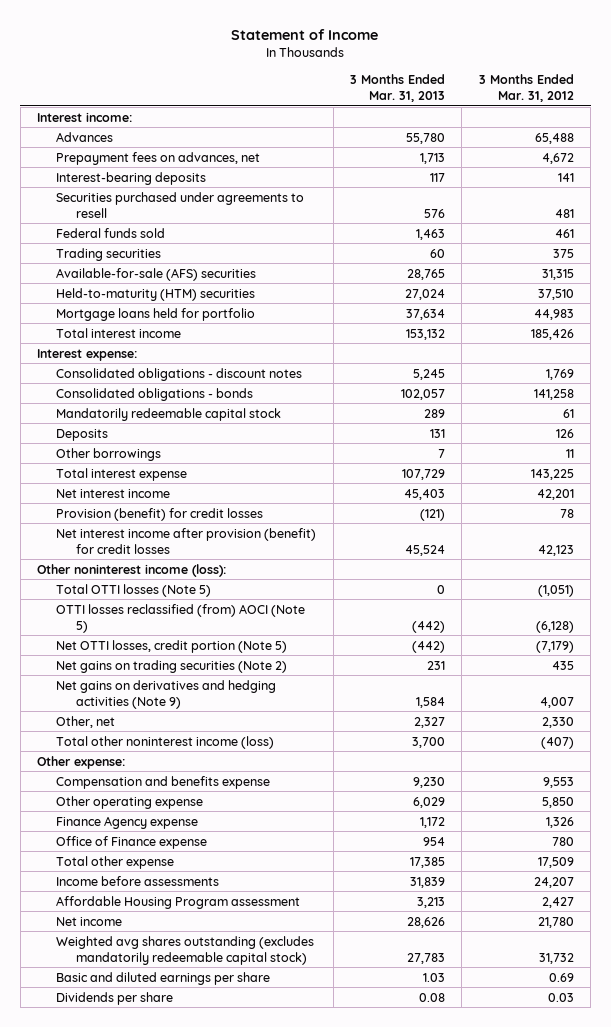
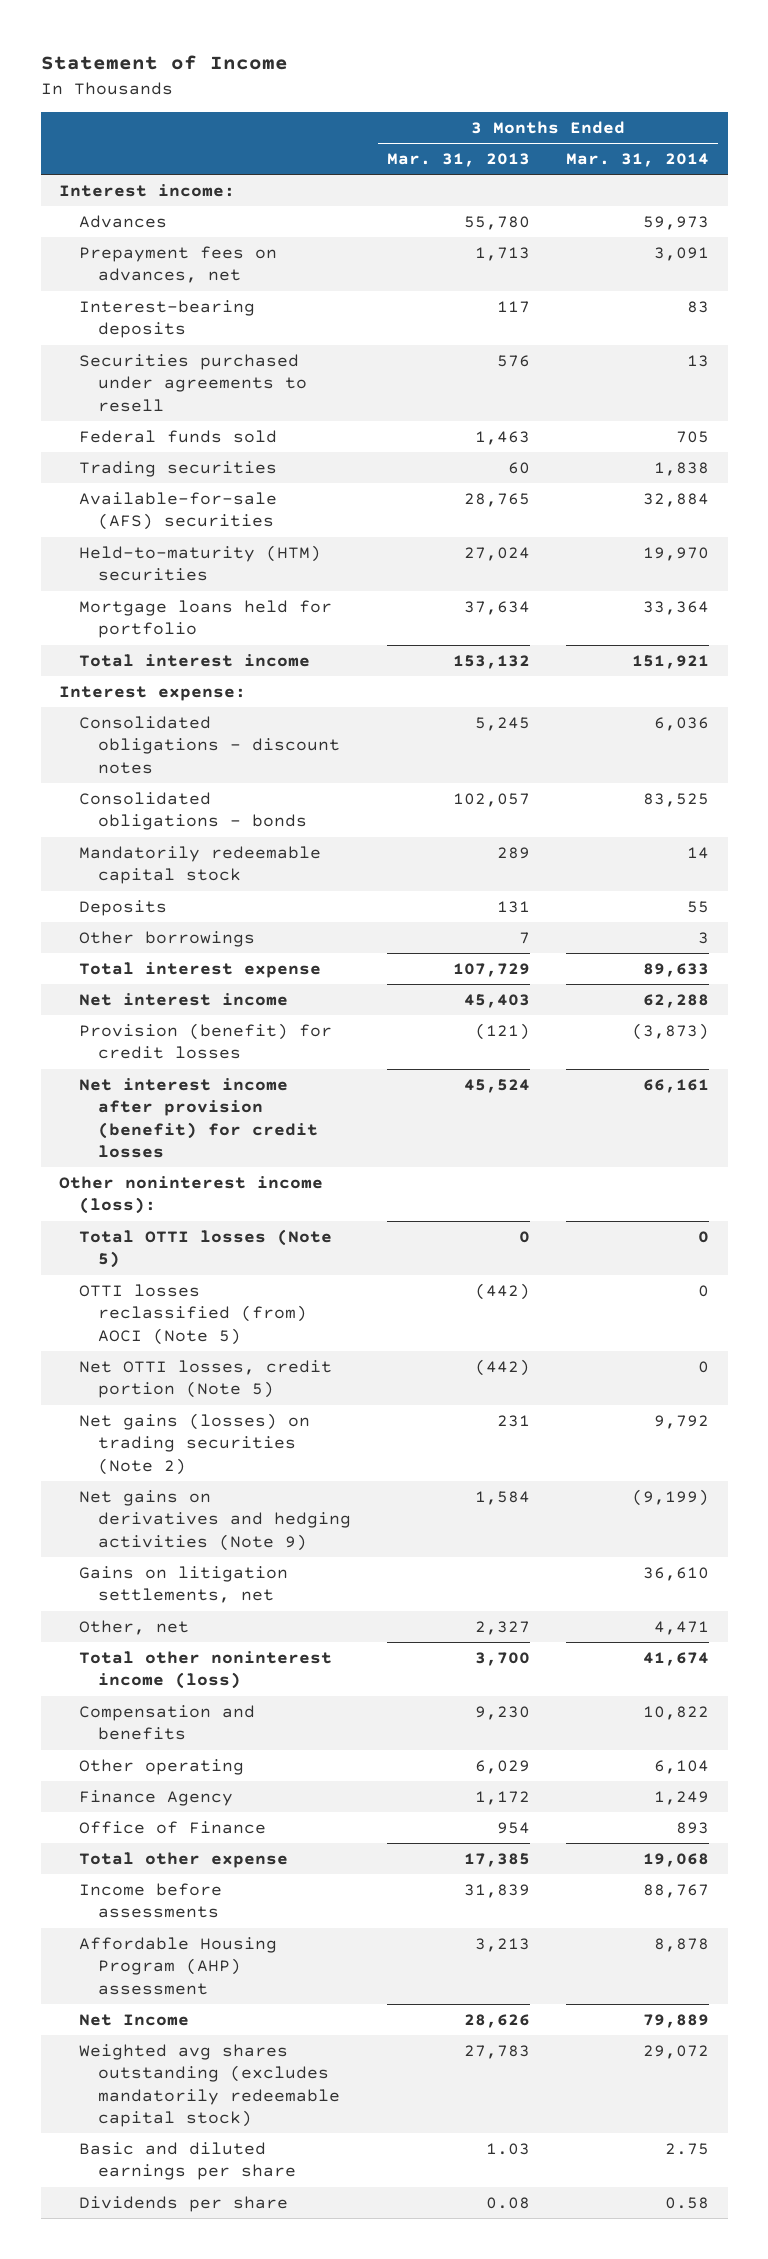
- | 3 Months Ended Mar. 31, 2013 | 3 Months Ended Mar. 31, 2012
+ | 3 Months Ended Mar. 31, 2013 | 3 Months Ended Mar. 31, 2014
- Net gains on trading securities (Note 2) | 231 | 435
+ Net gains (losses) on trading securities (Note 2) | 231 | 9,792
+ Gains on litigation settlements, net | | 36,610
- Other expense:
- Compensation and benefits expense | 9,230 | 9,553
- Other operating expense | 6,029 | 5,850
- Finance Agency expense | 1,172 | 1,326
- Office of Finance expense | 954 | 780
+ Compensation and benefits | 9,230 | 10,822
+ Other operating | 6,029 | 6,104
+ Finance Agency | 1,172 | 1,249
+ Office of Finance | 954 | 893
- Affordable Housing Program assessment | 3,213 | 2,427
- Net income | 28,626 | 21,780
+ Affordable Housing Program (AHP) assessment | 3,213 | 8,878
+ Net Income | 28,626 | 79,889

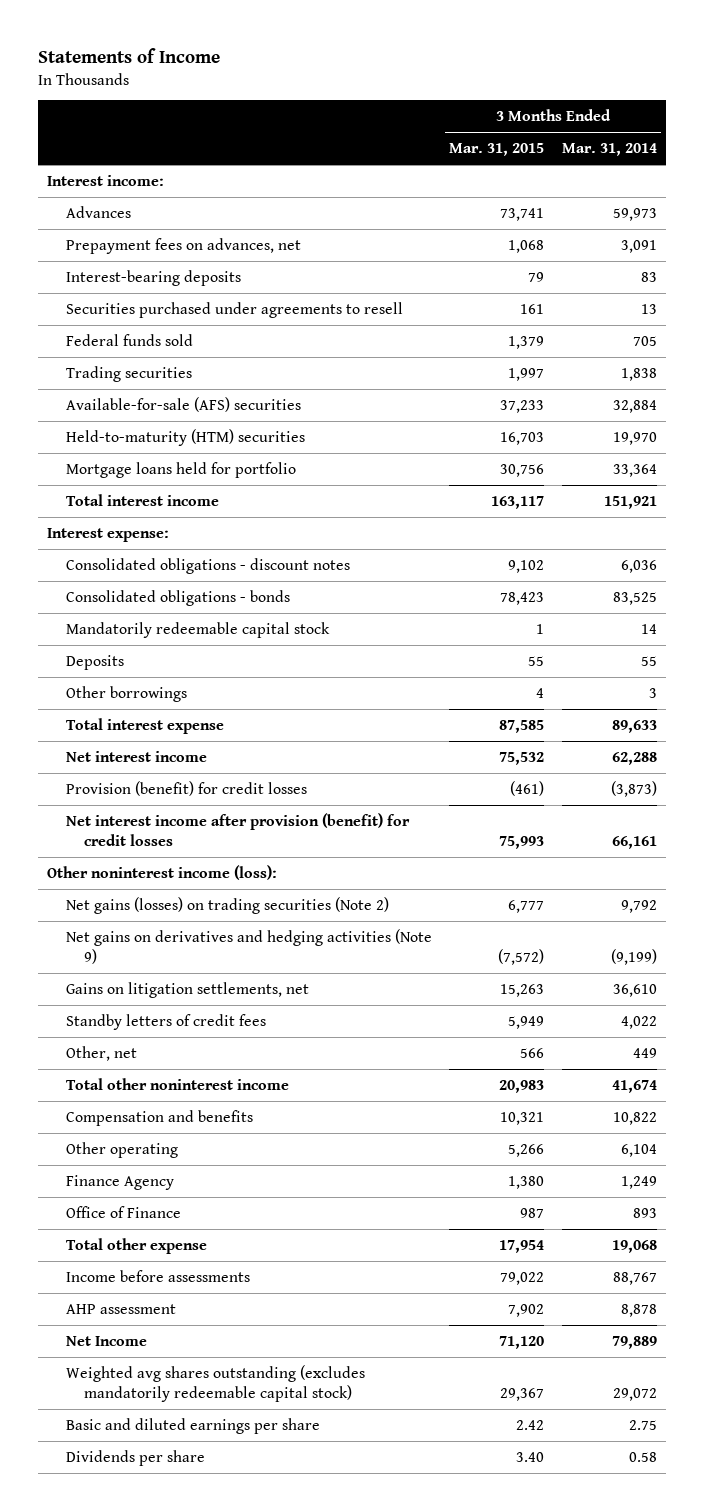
- Statement of Income
+ Statements of Income
- | 3 Months Ended Mar. 31, 2013 | 3 Months Ended Mar. 31, 2014
+ | 3 Months Ended Mar. 31, 2015 | 3 Months Ended Mar. 31, 2014
- Total OTTI losses (Note 5) | 0 | 0
- OTTI losses reclassified (from) AOCI (Note 5) | (442) | 0
- Net OTTI losses, credit portion (Note 5) | (442) | 0
- Other, net | 2,327 | 4,471
- Total other noninterest income (loss) | 3,700 | 41,674
+ Standby letters of credit fees | 5,949 | 4,022
+ Other, net | 566 | 449
+ Total other noninterest income | 20,983 | 41,674
- Affordable Housing Program (AHP) assessment | 3,213 | 8,878
+ AHP assessment | 7,902 | 8,878

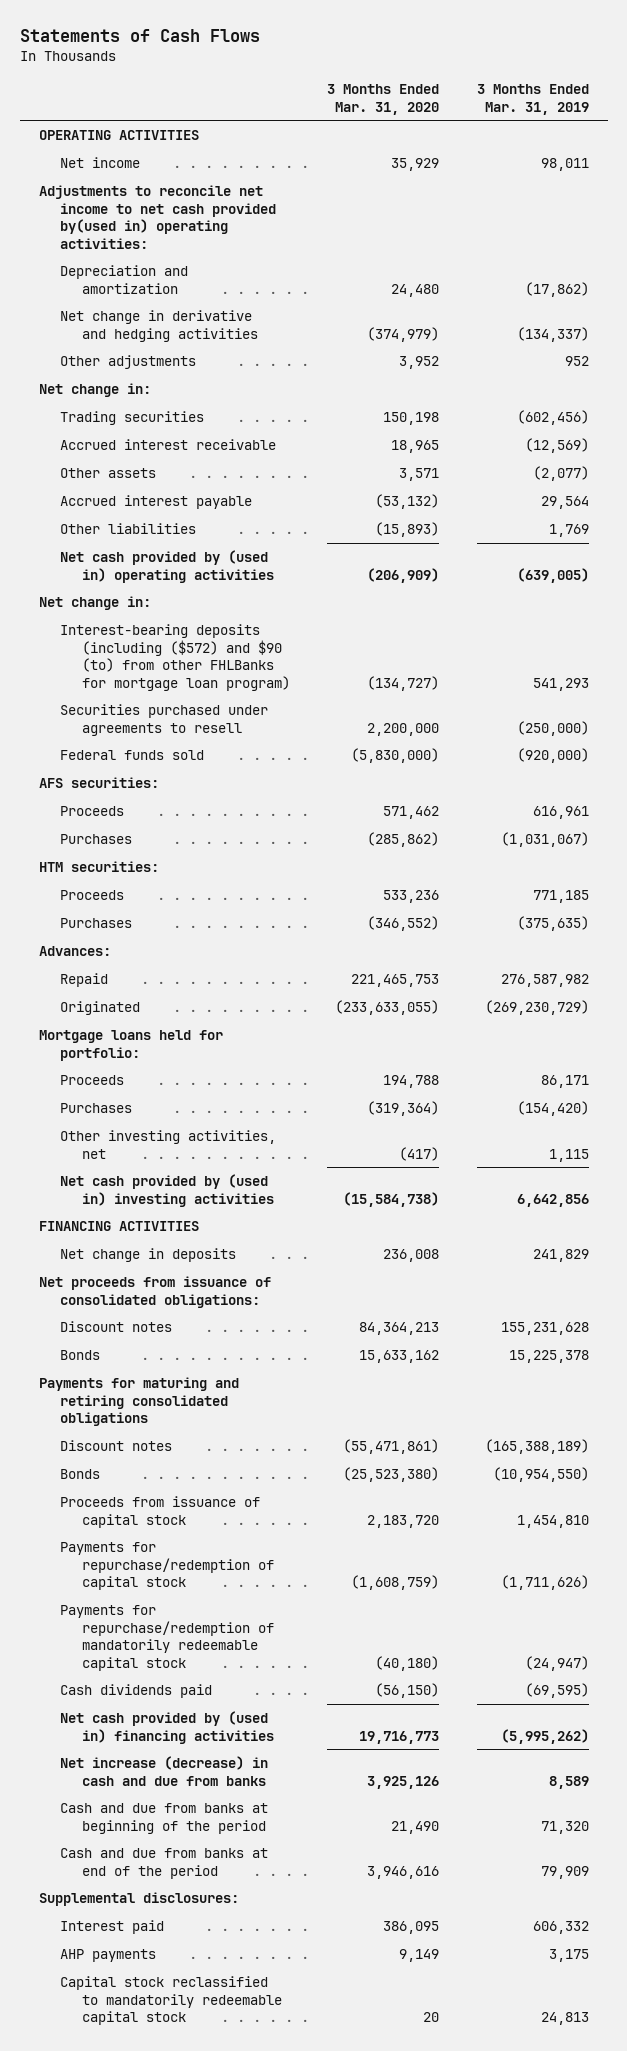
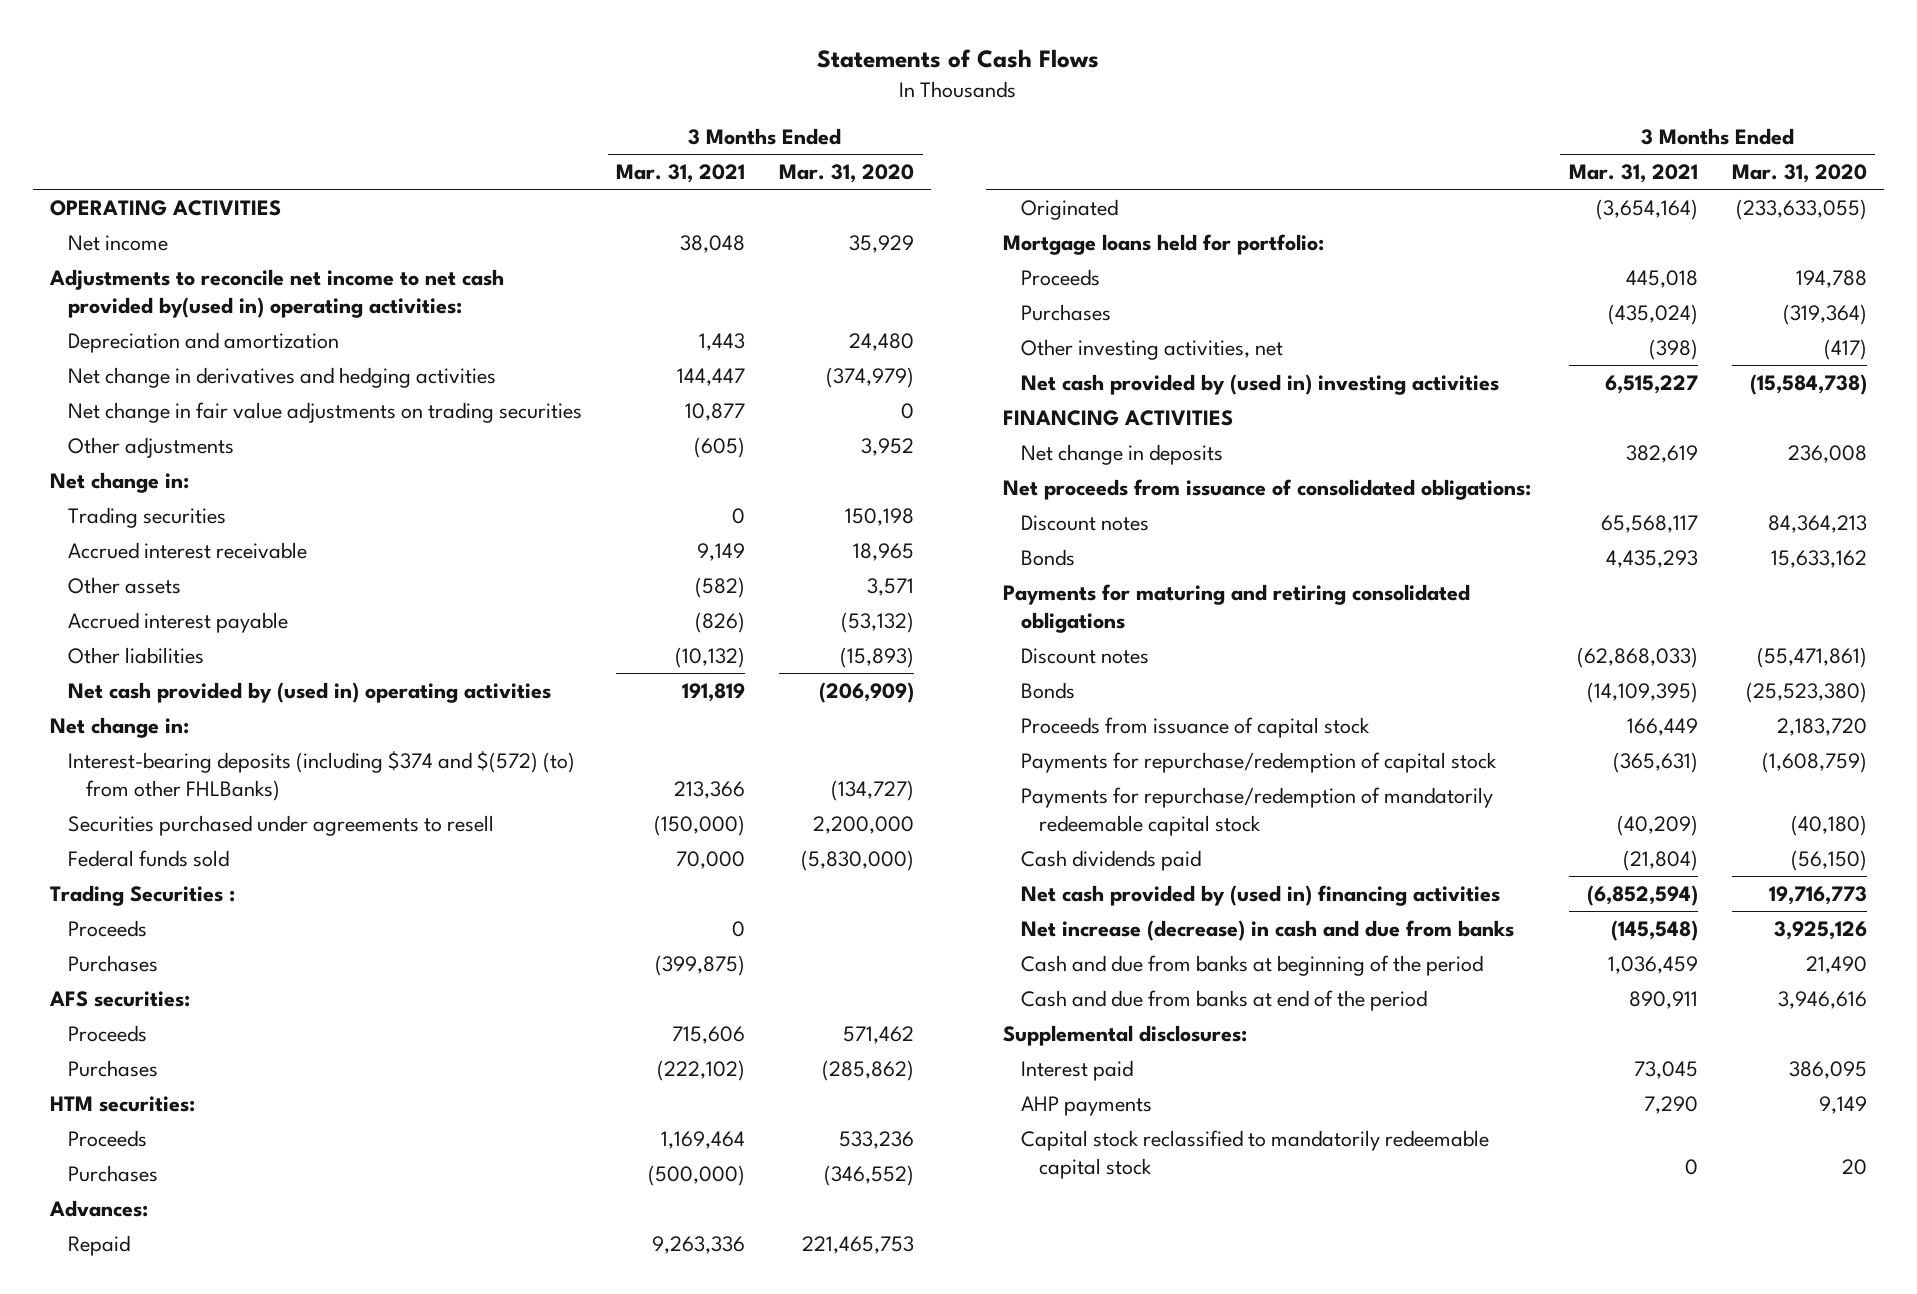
- | 3 Months Ended Mar. 31, 2020 | 3 Months Ended Mar. 31, 2019
+ | 3 Months Ended Mar. 31, 2021 | 3 Months Ended Mar. 31, 2020
- Net change in derivative and hedging activities | (374,979) | (134,337)
+ Net change in derivatives and hedging activities | 144,447 | (374,979)
+ Net change in fair value adjustments on trading securities | 10,877 | 0
- Interest-bearing deposits (including ($572) and $90 (to) from other FHLBanks for mortgage loan program) | (134,727) | 541,293
+ Interest-bearing deposits (including $374 and $(572) (to) from other FHLBanks) | 213,366 | (134,727)
+ Trading Securities :
+ Proceeds | 0 |
+ Purchases | (399,875) |

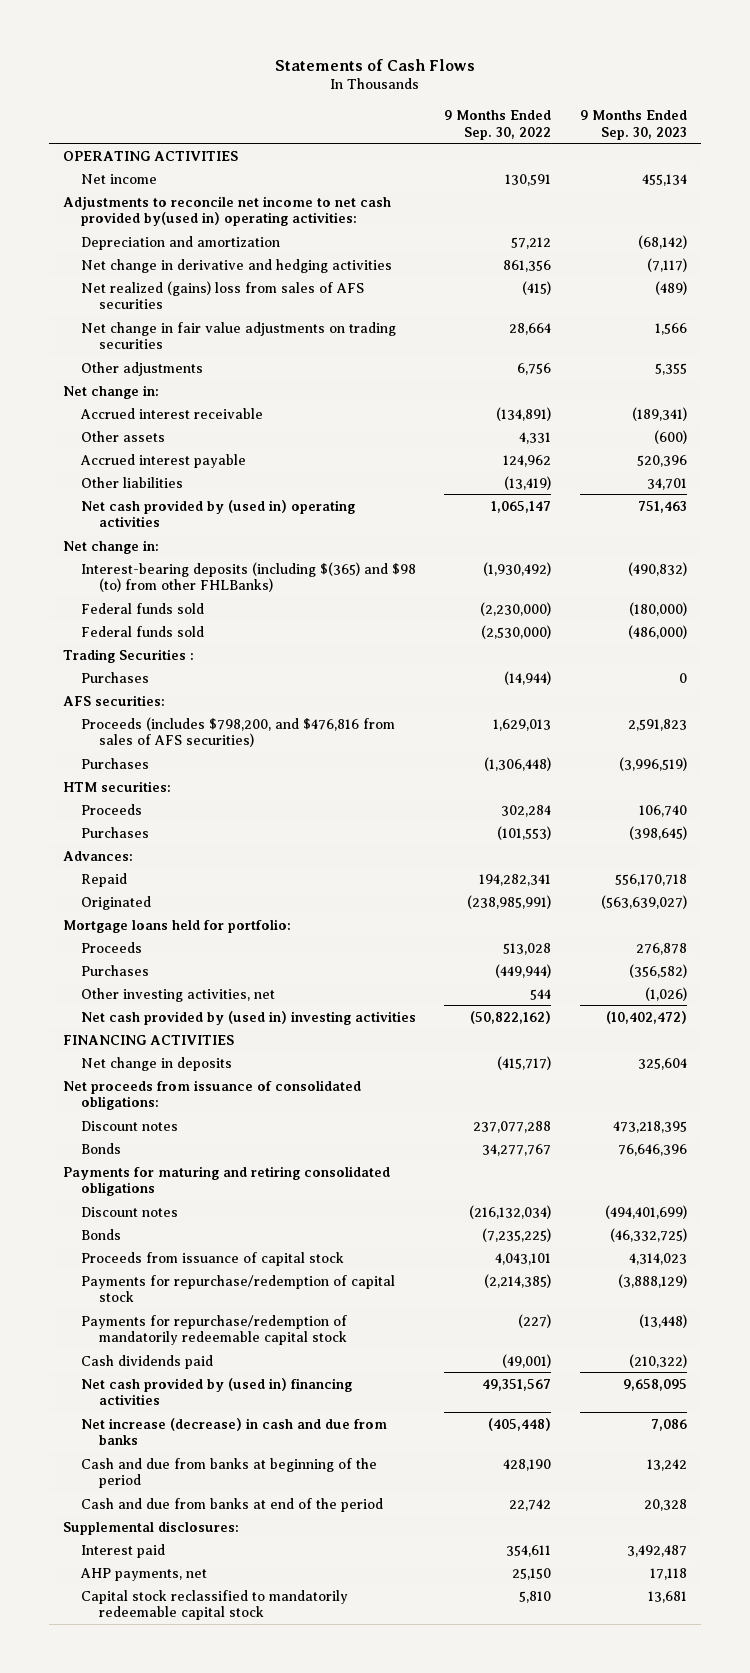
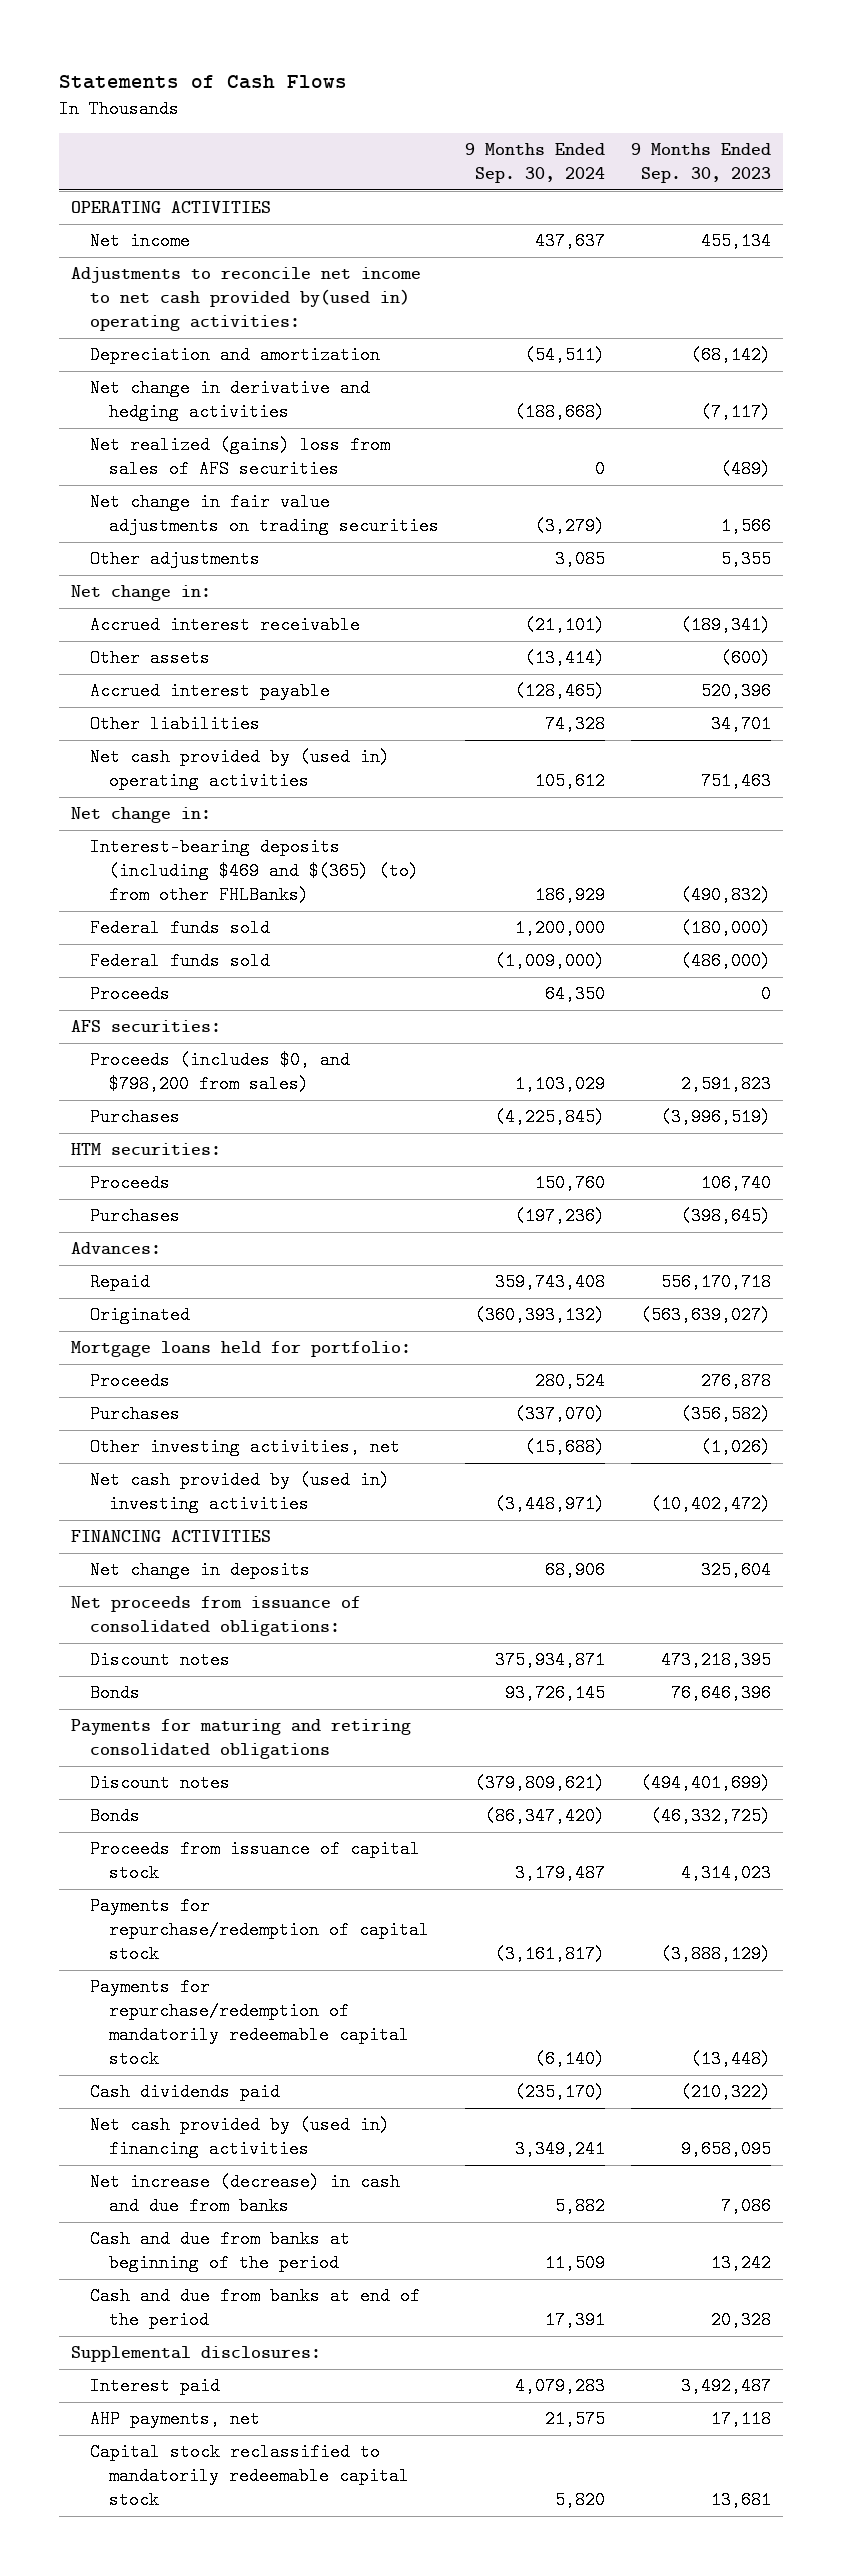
- | 9 Months Ended Sep. 30, 2022 | 9 Months Ended Sep. 30, 2023
+ | 9 Months Ended Sep. 30, 2024 | 9 Months Ended Sep. 30, 2023
- Interest-bearing deposits (including $(365) and $98 (to) from other FHLBanks) | (1,930,492) | (490,832)
+ Interest-bearing deposits (including $469 and $(365) (to) from other FHLBanks) | 186,929 | (490,832)
- Trading Securities :
- Purchases | (14,944) | 0
+ Proceeds | 64,350 | 0
- Proceeds (includes $798,200, and $476,816 from sales of AFS securities) | 1,629,013 | 2,591,823
+ Proceeds (includes $0, and $798,200 from sales) | 1,103,029 | 2,591,823

